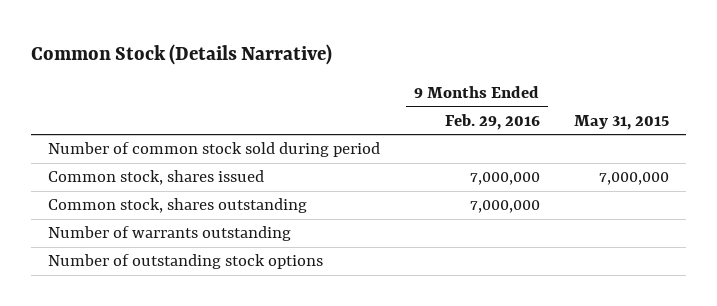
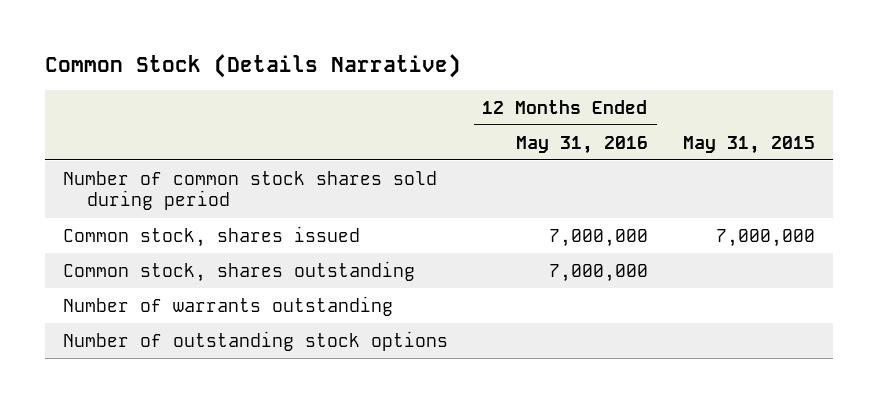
- | 9 Months Ended Feb. 29, 2016 | May 31, 2015
+ | 12 Months Ended May 31, 2016 | May 31, 2015
- Number of common stock sold during period
+ Number of common stock shares sold during period

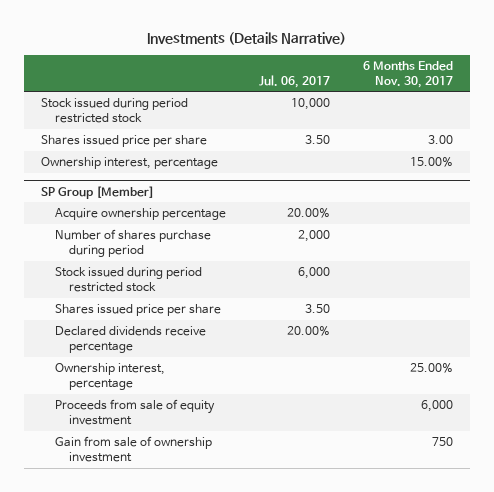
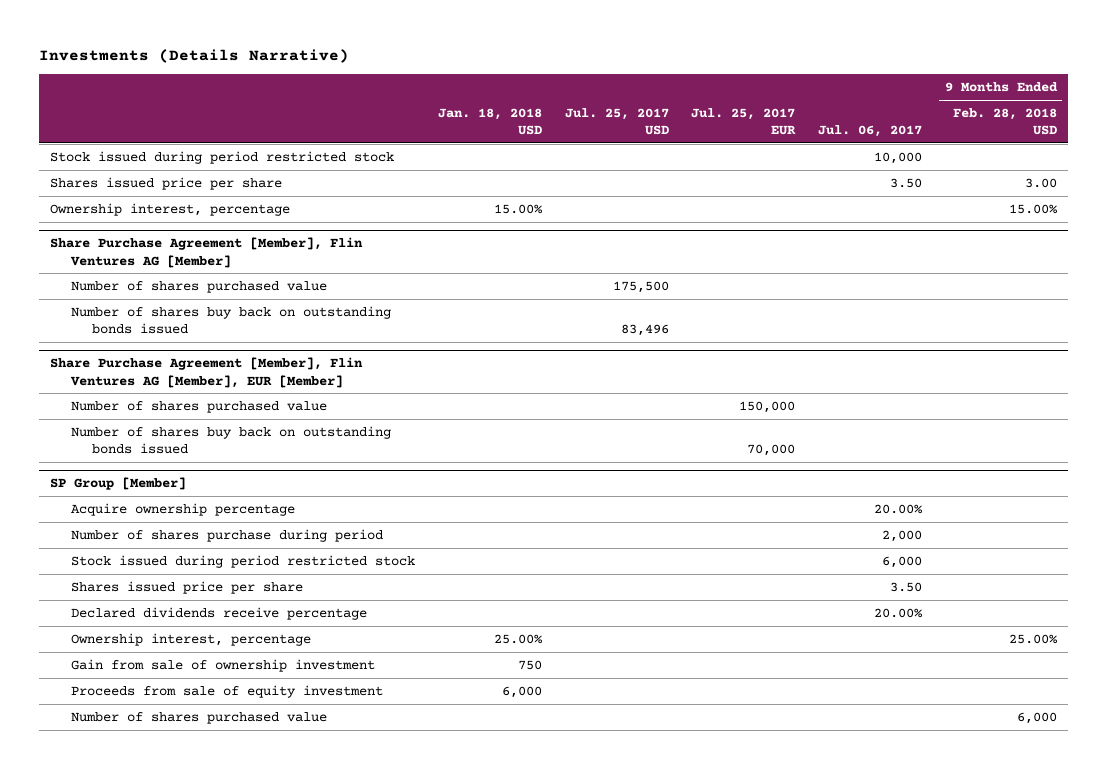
- | Jul. 06, 2017 | 6 Months Ended Nov. 30, 2017
+ | Jan. 18, 2018 USD | Jul. 25, 2017 USD | Jul. 25, 2017 EUR | Jul. 06, 2017 | 9 Months Ended Feb. 28, 2018 USD
+ Share Purchase Agreement [Member], Flin Ventures AG [Member]
+ Number of shares purchased value | | 175,500 | | |
+ Number of shares buy back on outstanding bonds issued | | 83,496 | | |
+ Share Purchase Agreement [Member], Flin Ventures AG [Member], EUR [Member]
+ Number of shares purchased value | | | 150,000 | |
+ Number of shares buy back on outstanding bonds issued | | | 70,000 | |
@ SP Group [Member]
moved down: Proceeds from sale of equity investment | 6,000 | | | |
+ Number of shares purchased value | | | | | 6,000

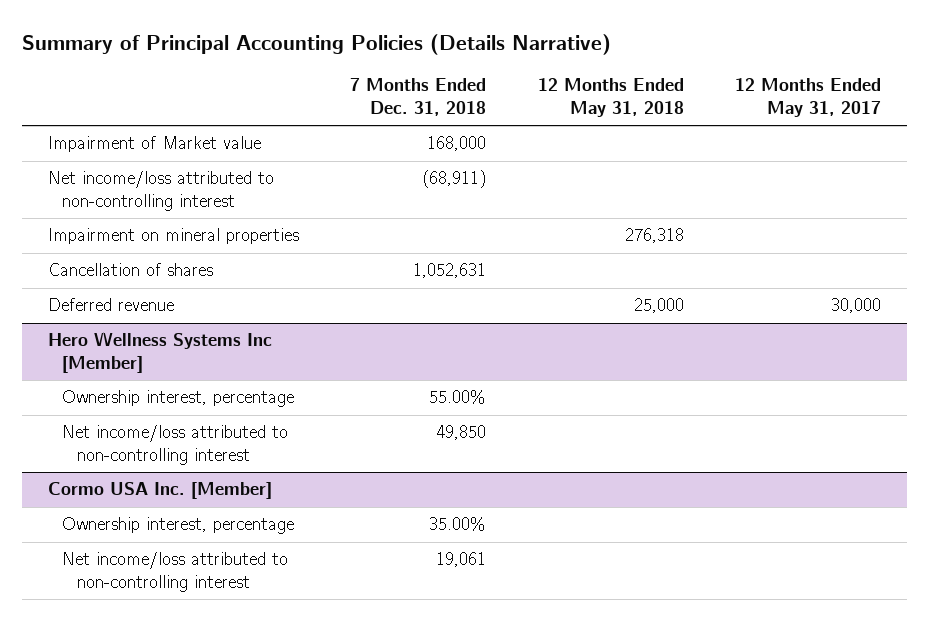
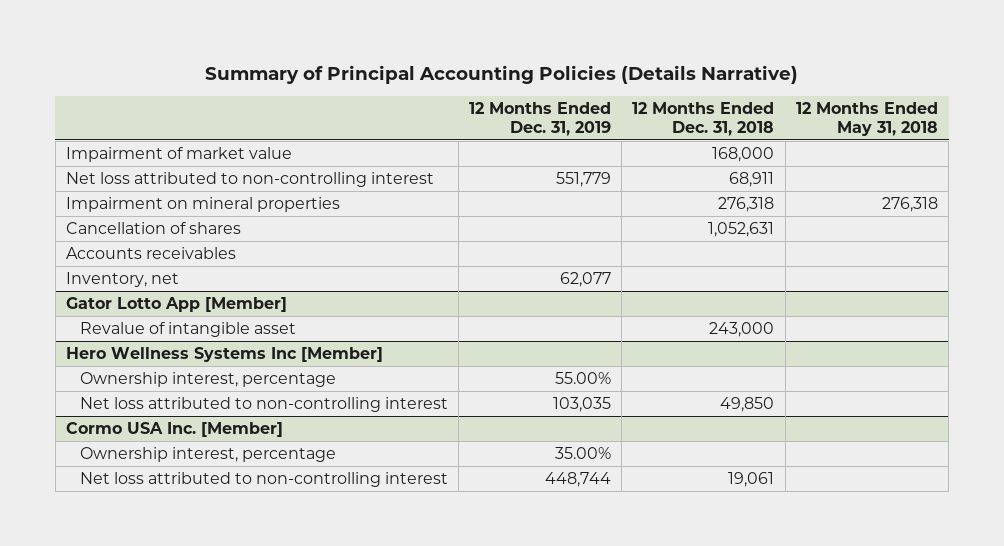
- | 7 Months Ended Dec. 31, 2018 | 12 Months Ended May 31, 2018 | 12 Months Ended May 31, 2017
+ | 12 Months Ended Dec. 31, 2019 | 12 Months Ended Dec. 31, 2018 | 12 Months Ended May 31, 2018
- Impairment of Market value | 168,000 | |
- Net income/loss attributed to non-controlling interest | (68,911) | |
+ Impairment of market value | | 168,000 |
+ Net loss attributed to non-controlling interest | 551,779 | 68,911 |
- Deferred revenue | | 25,000 | 30,000
+ Accounts receivables
+ Inventory, net | 62,077 | |
+ Gator Lotto App [Member]
+ Revalue of intangible asset | | 243,000 |
@ Hero Wellness Systems Inc [Member]
- Net income/loss attributed to non-controlling interest | 49,850 | |
+ Net loss attributed to non-controlling interest | 103,035 | 49,850 |
@ Cormo USA Inc. [Member]
- Net income/loss attributed to non-controlling interest | 19,061 | |
+ Net loss attributed to non-controlling interest | 448,744 | 19,061 |

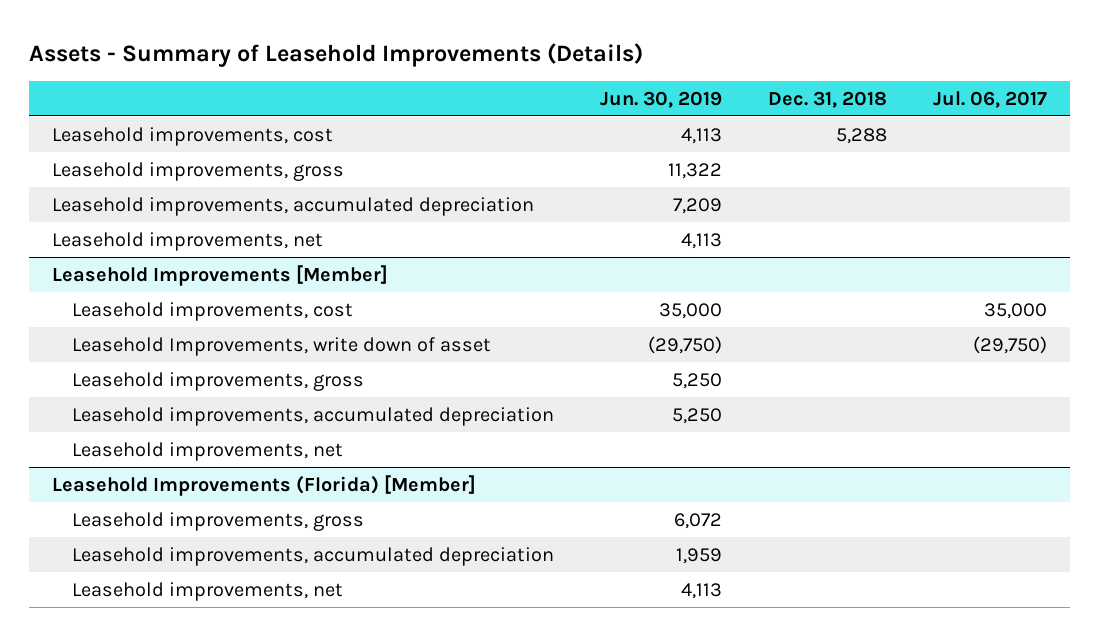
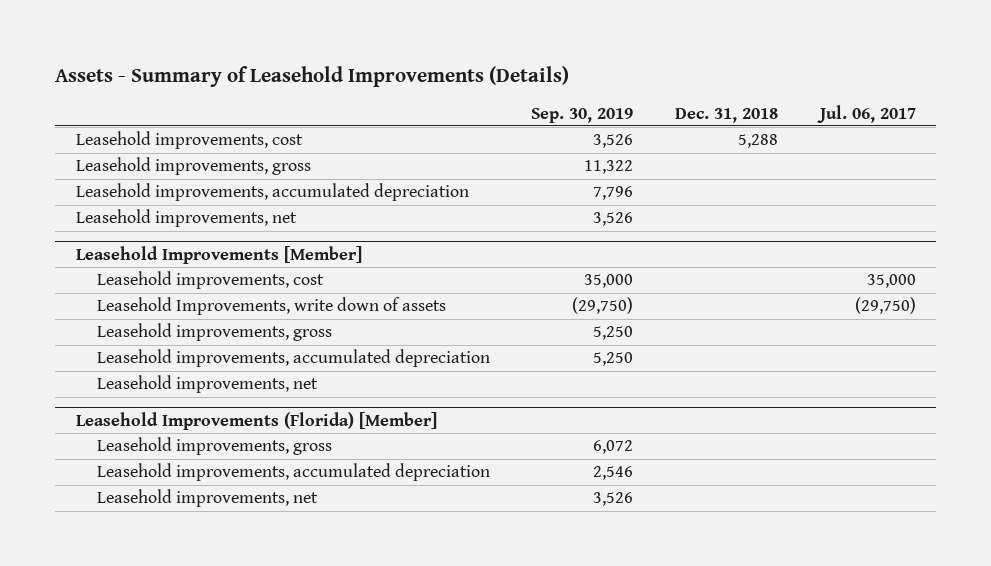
- | Jun. 30, 2019 | Dec. 31, 2018 | Jul. 06, 2017
+ | Sep. 30, 2019 | Dec. 31, 2018 | Jul. 06, 2017
@ Leasehold Improvements [Member]
- Leasehold Improvements, write down of asset | (29,750) | | (29,750)
+ Leasehold Improvements, write down of assets | (29,750) | | (29,750)

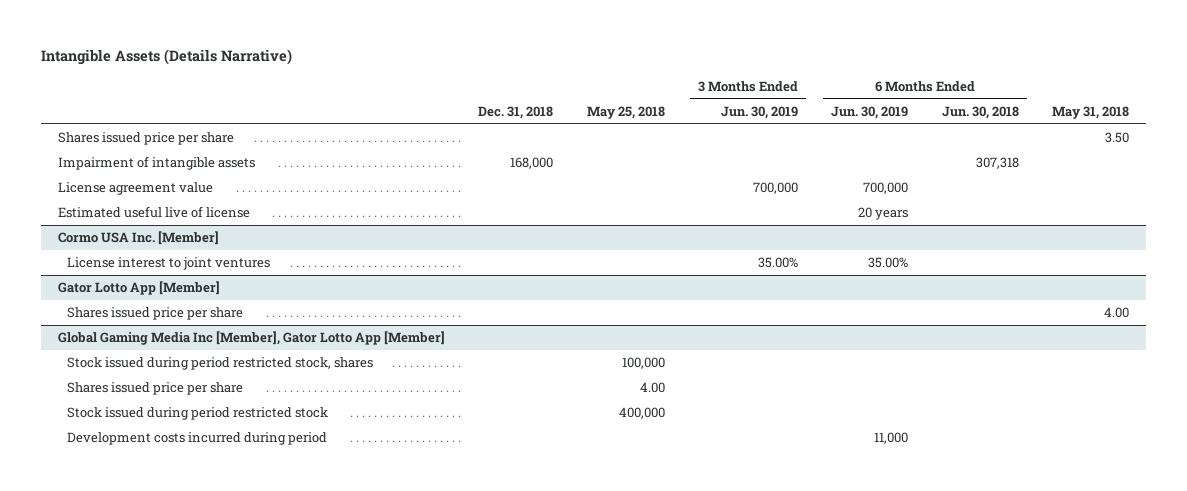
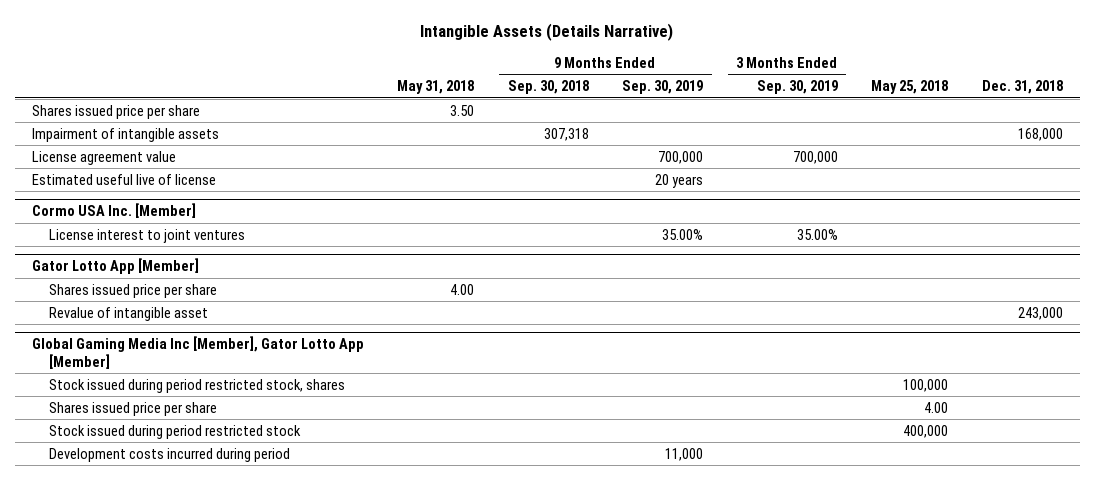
- | Dec. 31, 2018 | May 25, 2018 | 3 Months Ended Jun. 30, 2019 | 6 Months Ended Jun. 30, 2019 | 6 Months Ended Jun. 30, 2018 | May 31, 2018
+ | May 31, 2018 | 9 Months Ended Sep. 30, 2018 | 9 Months Ended Sep. 30, 2019 | 3 Months Ended Sep. 30, 2019 | May 25, 2018 | Dec. 31, 2018
@ Gator Lotto App [Member]
+ Revalue of intangible asset | | | | | | 243,000

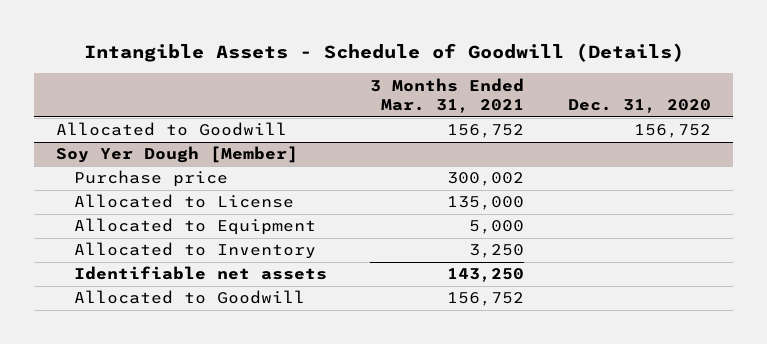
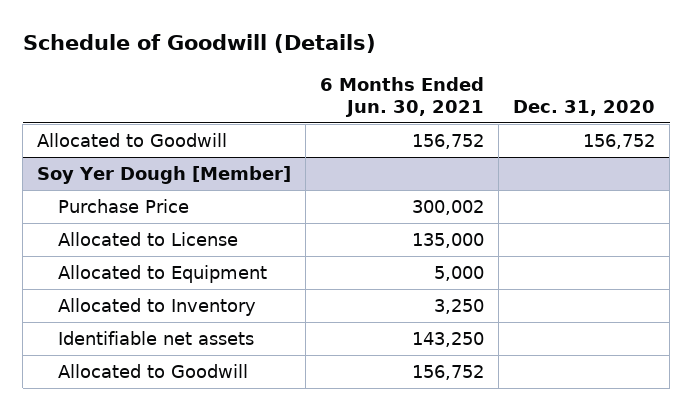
- Intangible Assets - Schedule of Goodwill (Details)
+ Schedule of Goodwill (Details)
- | 3 Months Ended Mar. 31, 2021 | Dec. 31, 2020
+ | 6 Months Ended Jun. 30, 2021 | Dec. 31, 2020
@ Soy Yer Dough [Member]
- Purchase price | 300,002 |
+ Purchase Price | 300,002 |

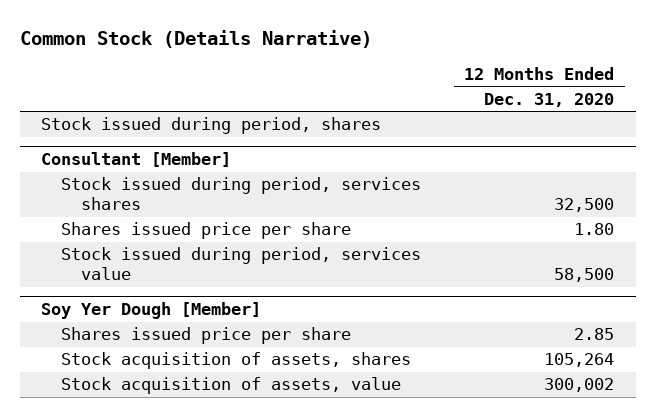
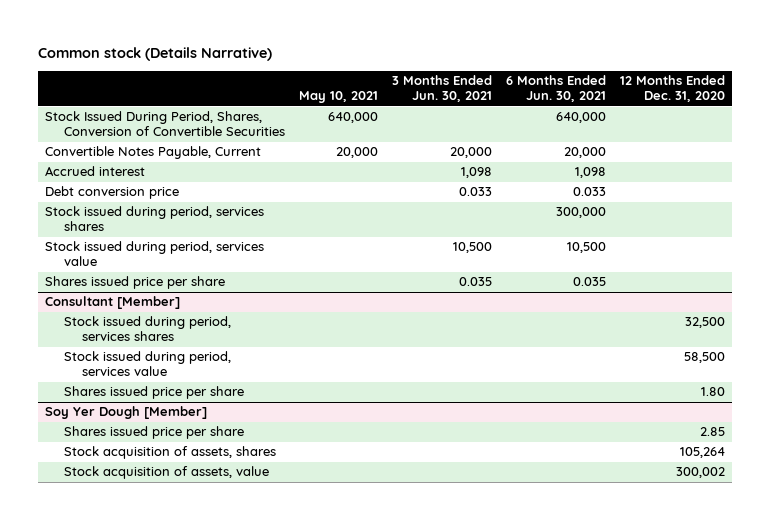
- Common Stock (Details Narrative)
+ Common stock (Details Narrative)
- | 12 Months Ended Dec. 31, 2020
+ | May 10, 2021 | 3 Months Ended Jun. 30, 2021 | 6 Months Ended Jun. 30, 2021 | 12 Months Ended Dec. 31, 2020
- Stock issued during period, shares
+ Stock Issued During Period, Shares, Conversion of Convertible Securities | 640,000 | | 640,000 |
+ Convertible Notes Payable, Current | 20,000 | 20,000 | 20,000 |
+ Accrued interest | | 1,098 | 1,098 |
+ Debt conversion price | | 0.033 | 0.033 |
+ Stock issued during period, services shares | | | 300,000 |
+ Stock issued during period, services value | | 10,500 | 10,500 |
+ Shares issued price per share | | 0.035 | 0.035 |
@ Consultant [Member]
moved down: Shares issued price per share | | | | 1.80

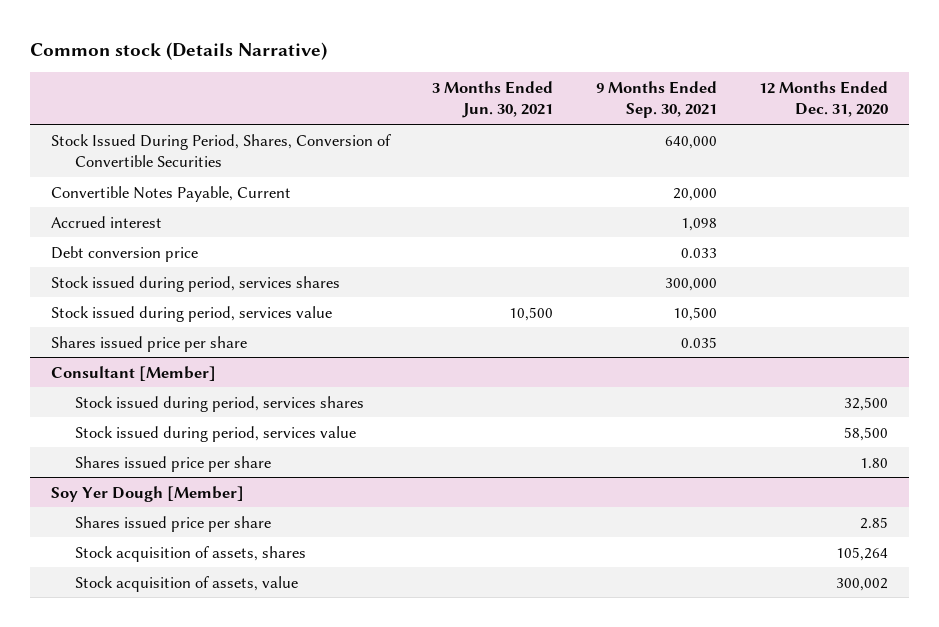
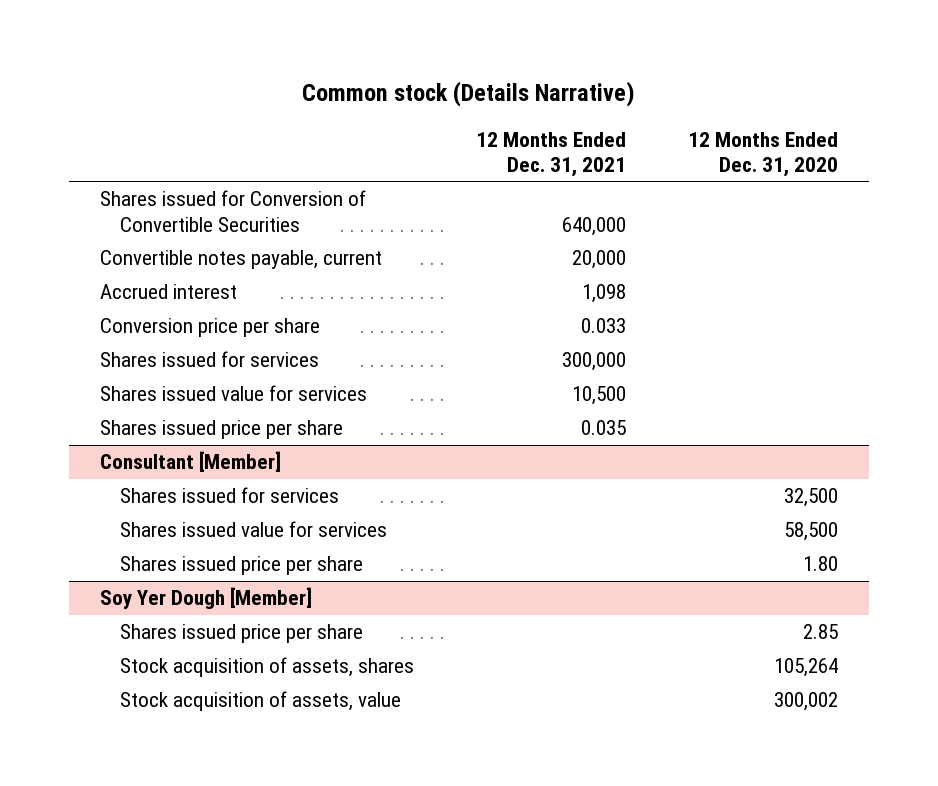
- | 3 Months Ended Jun. 30, 2021 | 9 Months Ended Sep. 30, 2021 | 12 Months Ended Dec. 31, 2020
+ | 12 Months Ended Dec. 31, 2021 | 12 Months Ended Dec. 31, 2020
- Stock Issued During Period, Shares, Conversion of Convertible Securities | | 640,000 |
- Convertible Notes Payable, Current | | 20,000 |
+ Shares issued for Conversion of Convertible Securities | 640,000 |
+ Convertible notes payable, current | 20,000 |
- Debt conversion price | | 0.033 |
- Stock issued during period, services shares | | 300,000 |
- Stock issued during period, services value | 10,500 | 10,500 |
+ Conversion price per share | 0.033 |
+ Shares issued for services | 300,000 |
+ Shares issued value for services | 10,500 |
@ Consultant [Member]
- Stock issued during period, services shares | | | 32,500
- Stock issued during period, services value | | | 58,500
+ Shares issued for services | | 32,500
+ Shares issued value for services | | 58,500

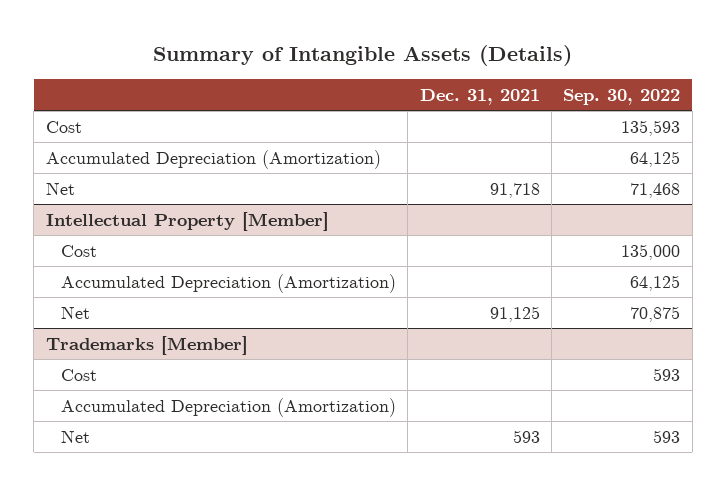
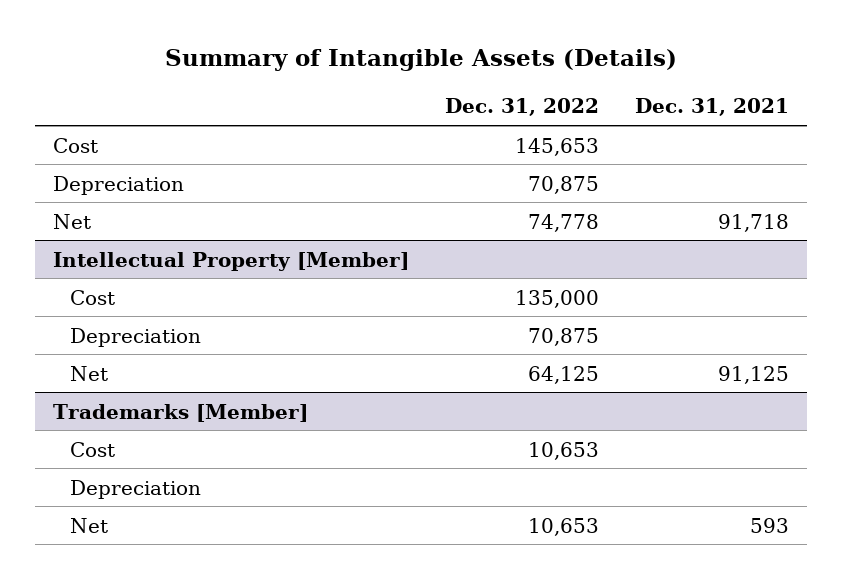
- | Dec. 31, 2021 | Sep. 30, 2022
+ | Dec. 31, 2022 | Dec. 31, 2021
- Accumulated Depreciation (Amortization) | | 64,125
+ Depreciation | 70,875 |
@ Intellectual Property [Member]
- Accumulated Depreciation (Amortization) | | 64,125
+ Depreciation | 70,875 |
@ Trademarks [Member]
- Accumulated Depreciation (Amortization)
+ Depreciation

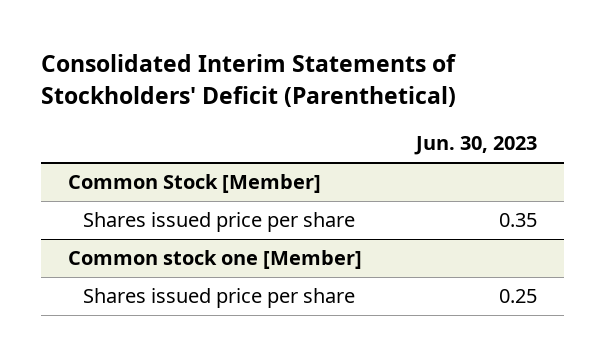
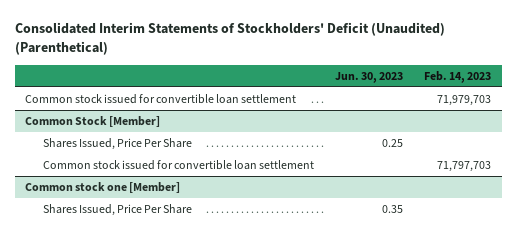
- Consolidated Interim Statements of Stockholders' Deficit (Parenthetical)
+ Consolidated Interim Statements of Stockholders' Deficit (Unaudited) (Parenthetical)
- | Jun. 30, 2023
+ | Jun. 30, 2023 | Feb. 14, 2023
+ Common stock issued for convertible loan settlement | | 71,979,703
@ Common Stock [Member]
- Shares issued price per share | 0.35
+ Shares Issued, Price Per Share | 0.25 |
+ Common stock issued for convertible loan settlement | | 71,797,703
@ Common stock one [Member]
- Shares issued price per share | 0.25
+ Shares Issued, Price Per Share | 0.35 |

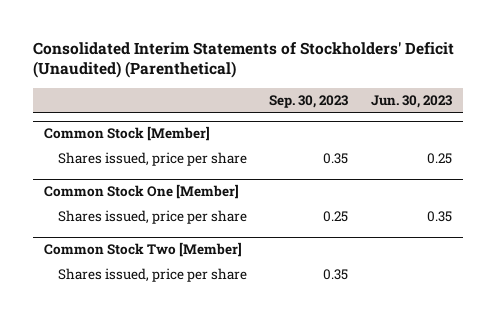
- | Jun. 30, 2023 | Feb. 14, 2023
+ | Sep. 30, 2023 | Jun. 30, 2023
- Common stock issued for convertible loan settlement | | 71,979,703
@ Common Stock [Member]
- Shares Issued, Price Per Share | 0.25 |
- Common stock issued for convertible loan settlement | | 71,797,703
- Common stock one [Member]
- Shares Issued, Price Per Share | 0.35 |
@ Common Stock [Member]
+ Shares issued, price per share | 0.35 | 0.25
+ Common Stock One [Member]
+ Shares issued, price per share | 0.25 | 0.35
+ Common Stock Two [Member]
+ Shares issued, price per share | 0.35 |

